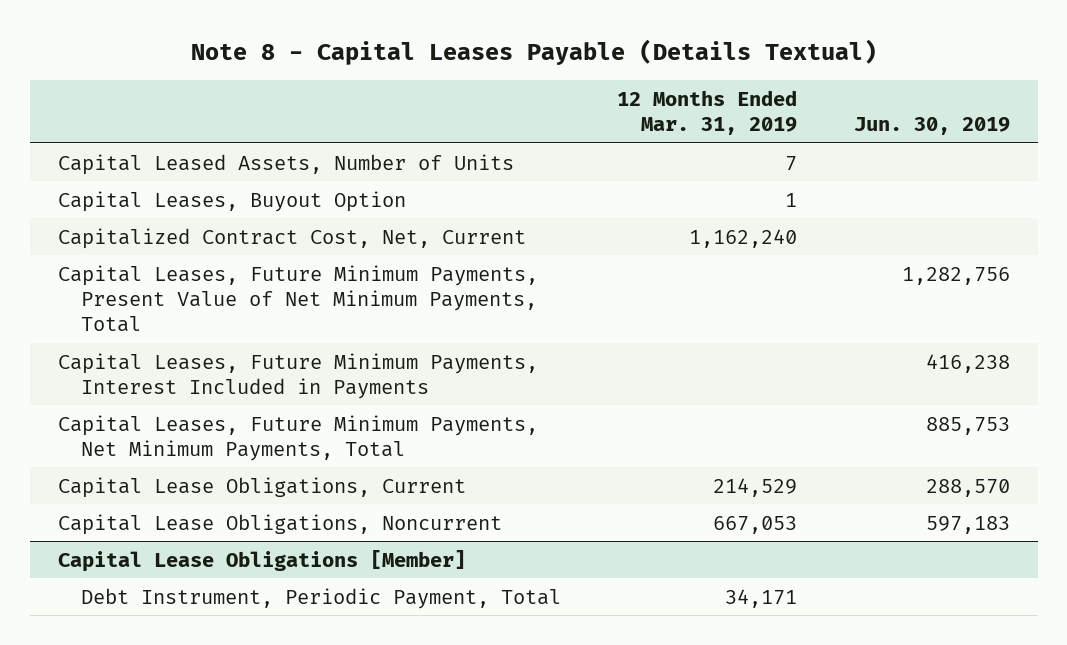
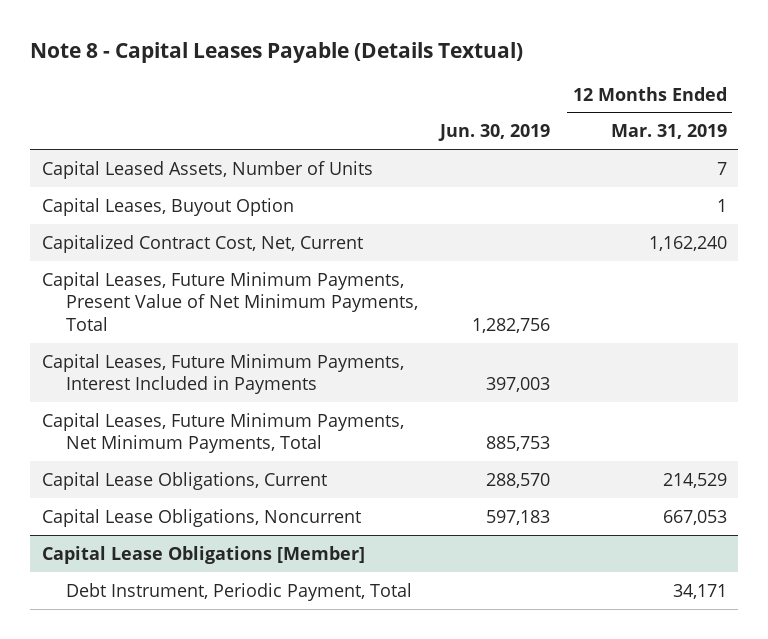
- | 12 Months Ended Mar. 31, 2019 | Jun. 30, 2019
+ | Jun. 30, 2019 | 12 Months Ended Mar. 31, 2019
- Capital Leases, Future Minimum Payments, Interest Included in Payments | | 416,238
+ Capital Leases, Future Minimum Payments, Interest Included in Payments | 397,003 |

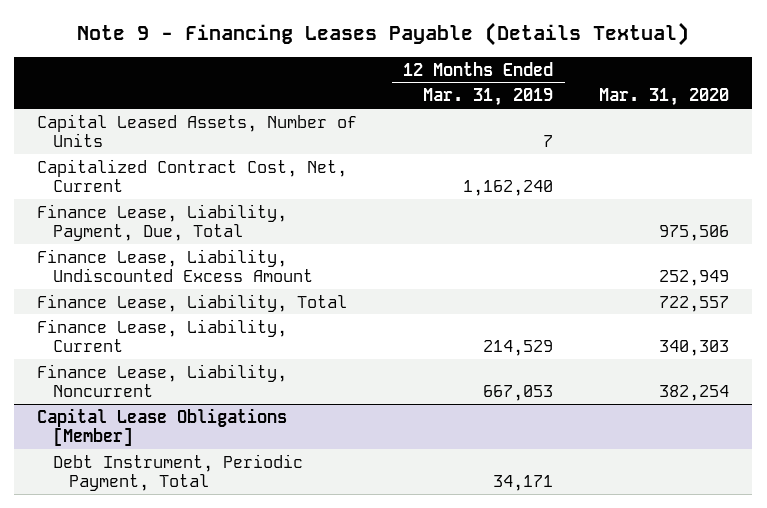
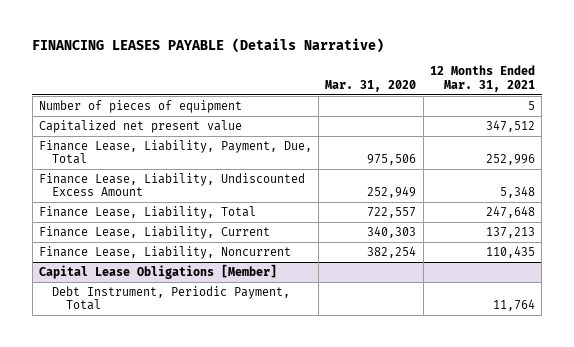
- Note 9 - Financing Leases Payable (Details Textual)
+ FINANCING LEASES PAYABLE (Details Narrative)
- | 12 Months Ended Mar. 31, 2019 | Mar. 31, 2020
+ | Mar. 31, 2020 | 12 Months Ended Mar. 31, 2021
- Capital Leased Assets, Number of Units | 7 |
- Capitalized Contract Cost, Net, Current | 1,162,240 |
+ Number of pieces of equipment | | 5
+ Capitalized net present value | | 347,512

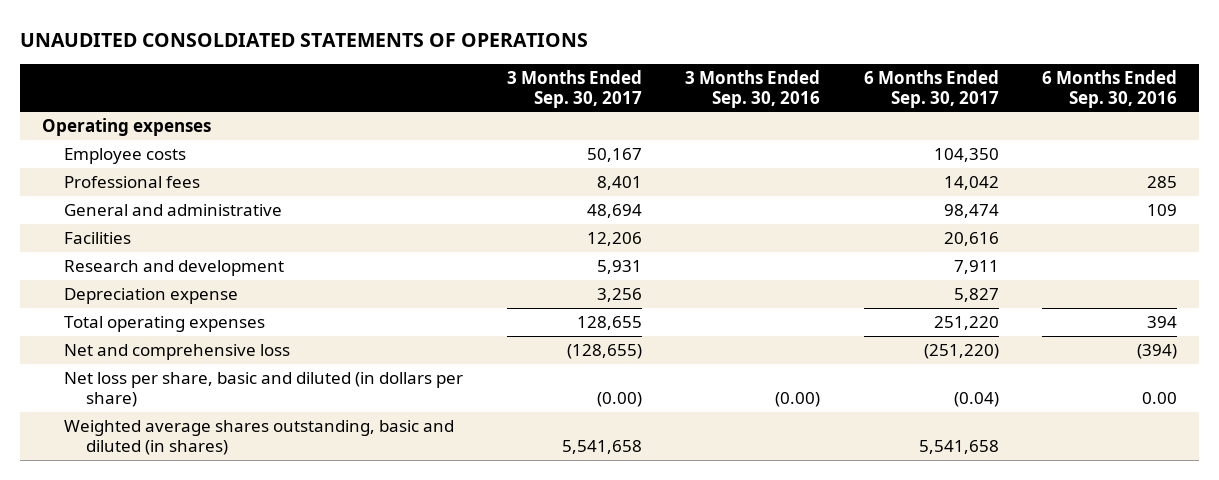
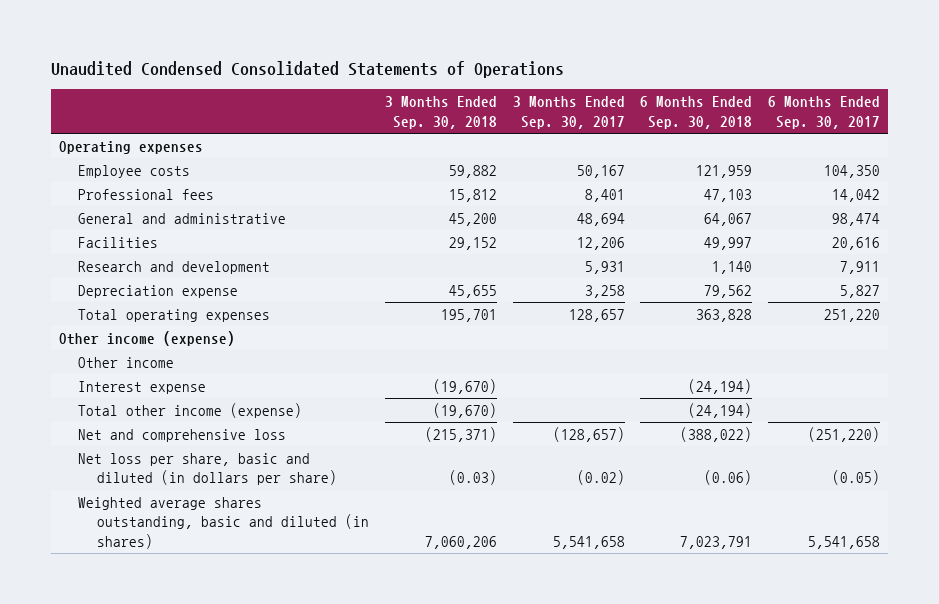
- UNAUDITED CONSOLDIATED STATEMENTS OF OPERATIONS
+ Unaudited Condensed Consolidated Statements of Operations
- | 3 Months Ended Sep. 30, 2017 | 3 Months Ended Sep. 30, 2016 | 6 Months Ended Sep. 30, 2017 | 6 Months Ended Sep. 30, 2016
+ | 3 Months Ended Sep. 30, 2018 | 3 Months Ended Sep. 30, 2017 | 6 Months Ended Sep. 30, 2018 | 6 Months Ended Sep. 30, 2017
- Depreciation expense | 3,256 | | 5,827 |
- Total operating expenses | 128,655 | | 251,220 | 394
- Net and comprehensive loss | (128,655) | | (251,220) | (394)
- Net loss per share, basic and diluted (in dollars per share) | (0.00) | (0.00) | (0.04) | 0.00
+ Depreciation expense | 45,655 | 3,258 | 79,562 | 5,827
+ Total operating expenses | 195,701 | 128,657 | 363,828 | 251,220
+ Other income (expense)
+ Other income
+ Interest expense | (19,670) | | (24,194) |
+ Total other income (expense) | (19,670) | | (24,194) |
+ Net and comprehensive loss | (215,371) | (128,657) | (388,022) | (251,220)
+ Net loss per share, basic and diluted (in dollars per share) | (0.03) | (0.02) | (0.06) | (0.05)

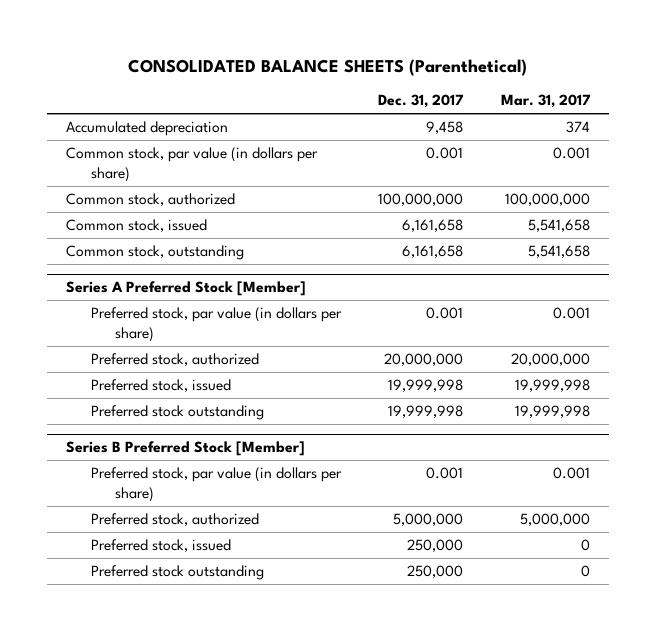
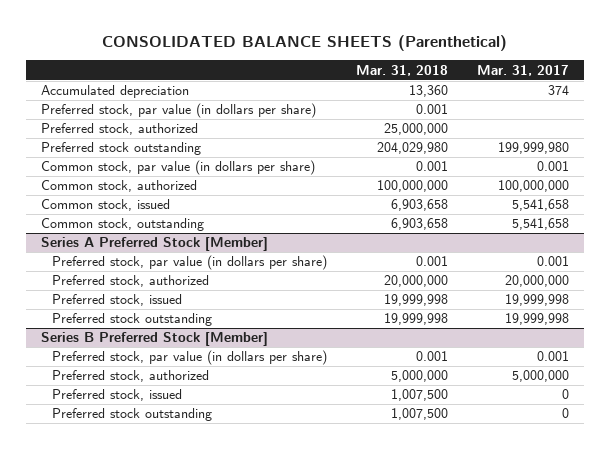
- | Dec. 31, 2017 | Mar. 31, 2017
+ | Mar. 31, 2018 | Mar. 31, 2017
+ Preferred stock, par value (in dollars per share) | 0.001 |
+ Preferred stock, authorized | 25,000,000 |
+ Preferred stock outstanding | 204,029,980 | 199,999,980

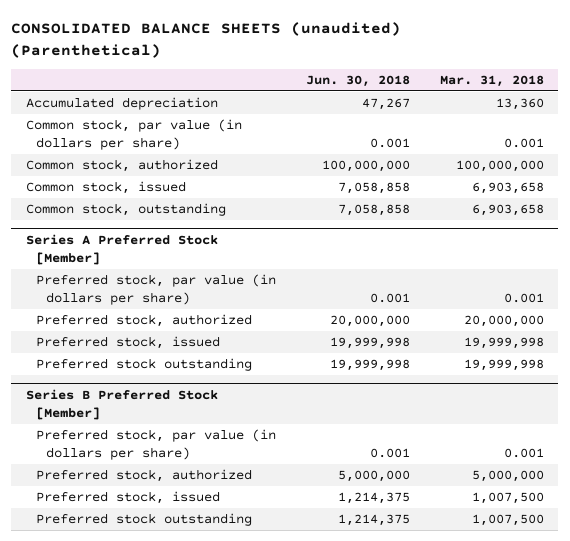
- CONSOLIDATED BALANCE SHEETS (Parenthetical)
+ CONSOLIDATED BALANCE SHEETS (unaudited) (Parenthetical)
- | Mar. 31, 2018 | Mar. 31, 2017
+ | Jun. 30, 2018 | Mar. 31, 2018
- Preferred stock, par value (in dollars per share) | 0.001 |
- Preferred stock, authorized | 25,000,000 |
- Preferred stock outstanding | 204,029,980 | 199,999,980

